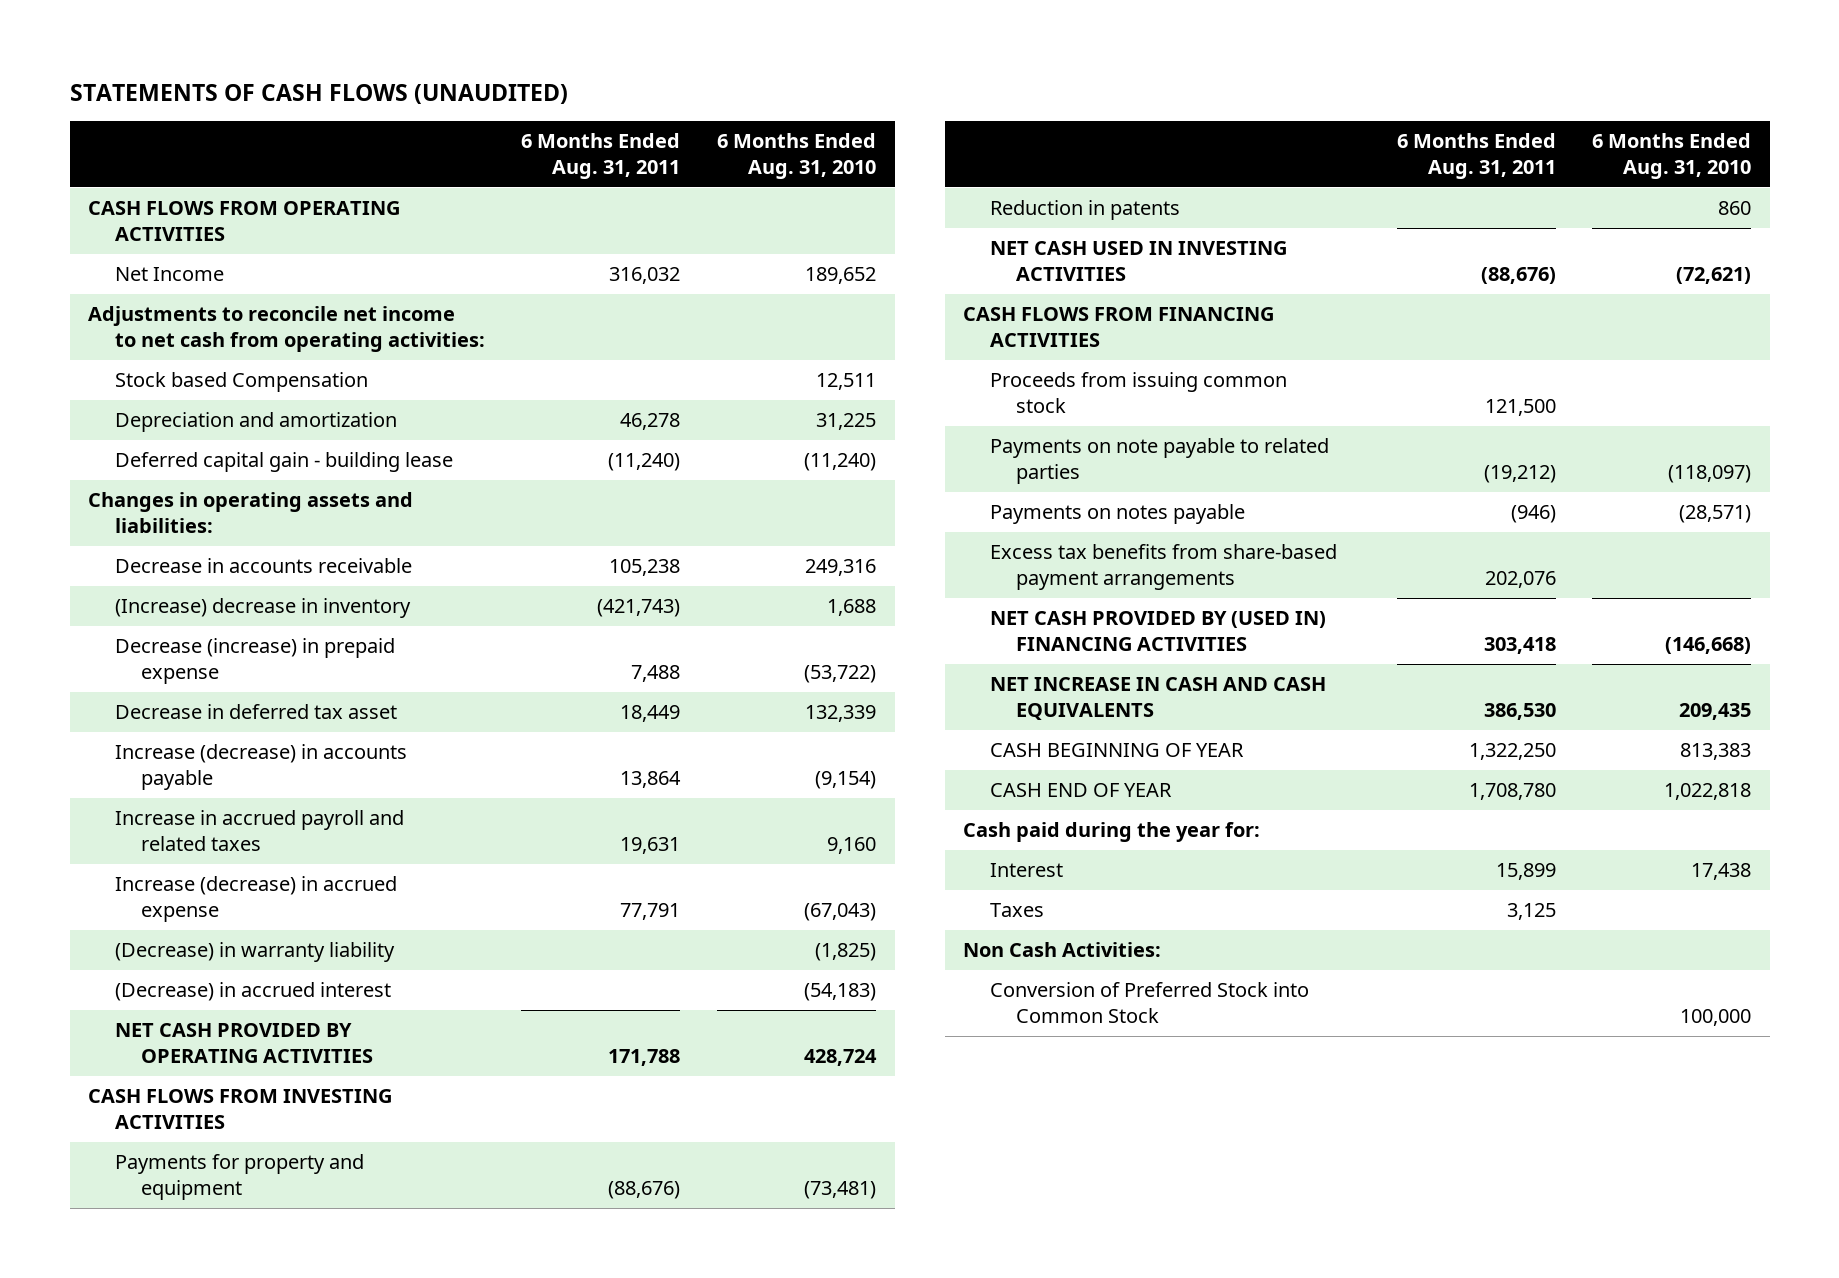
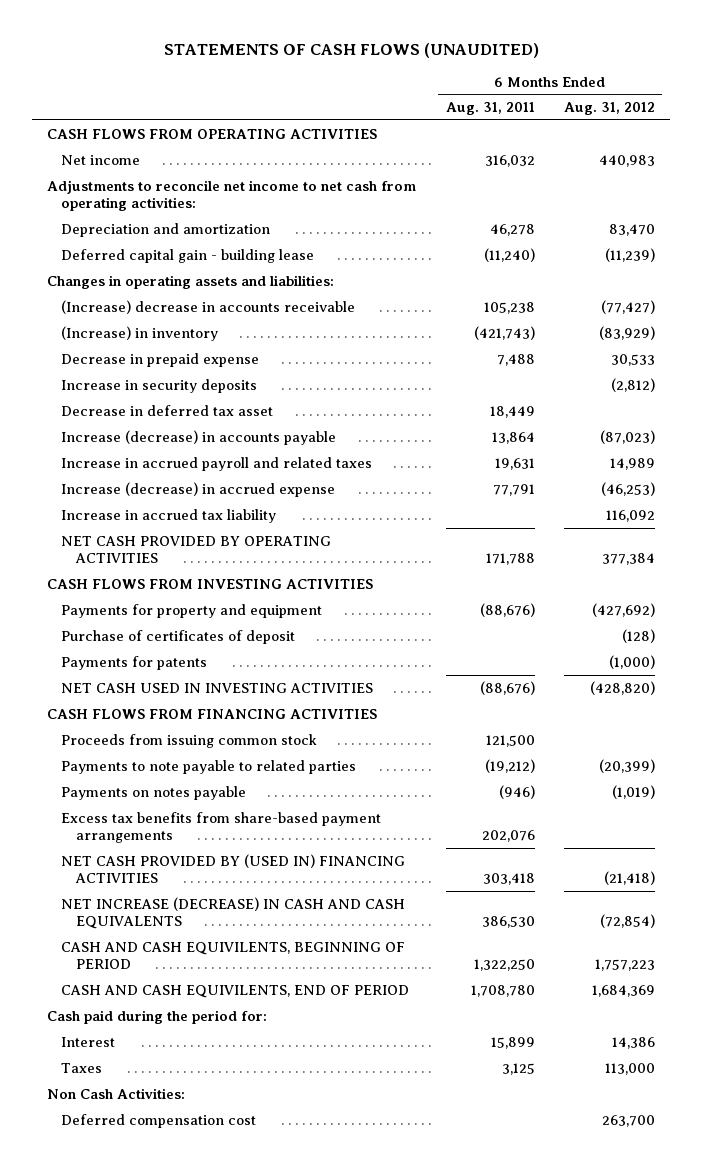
- | 6 Months Ended Aug. 31, 2011 | 6 Months Ended Aug. 31, 2010
+ | 6 Months Ended Aug. 31, 2011 | 6 Months Ended Aug. 31, 2012
- Net Income | 316,032 | 189,652
+ Net income | 316,032 | 440,983
- Stock based Compensation | | 12,511
- Decrease in accounts receivable | 105,238 | 249,316
- (Increase) decrease in inventory | (421,743) | 1,688
- Decrease (increase) in prepaid expense | 7,488 | (53,722)
+ (Increase) decrease in accounts receivable | 105,238 | (77,427)
+ (Increase) in inventory | (421,743) | (83,929)
+ Decrease in prepaid expense | 7,488 | 30,533
+ Increase in security deposits | | (2,812)
- (Decrease) in warranty liability | | (1,825)
- (Decrease) in accrued interest | | (54,183)
+ Increase in accrued tax liability | | 116,092
- Reduction in patents | | 860
+ Purchase of certificates of deposit | | (128)
+ Payments for patents | | (1,000)
- Payments on note payable to related parties | (19,212) | (118,097)
+ Payments to note payable to related parties | (19,212) | (20,399)
- NET INCREASE IN CASH AND CASH EQUIVALENTS | 386,530 | 209,435
- CASH BEGINNING OF YEAR | 1,322,250 | 813,383
- CASH END OF YEAR | 1,708,780 | 1,022,818
- Cash paid during the year for:
+ NET INCREASE (DECREASE) IN CASH AND CASH EQUIVALENTS | 386,530 | (72,854)
+ CASH AND CASH EQUIVILENTS, BEGINNING OF PERIOD | 1,322,250 | 1,757,223
+ CASH AND CASH EQUIVILENTS, END OF PERIOD | 1,708,780 | 1,684,369
+ Cash paid during the period for:
- Conversion of Preferred Stock into Common Stock | | 100,000
+ Deferred compensation cost | | 263,700

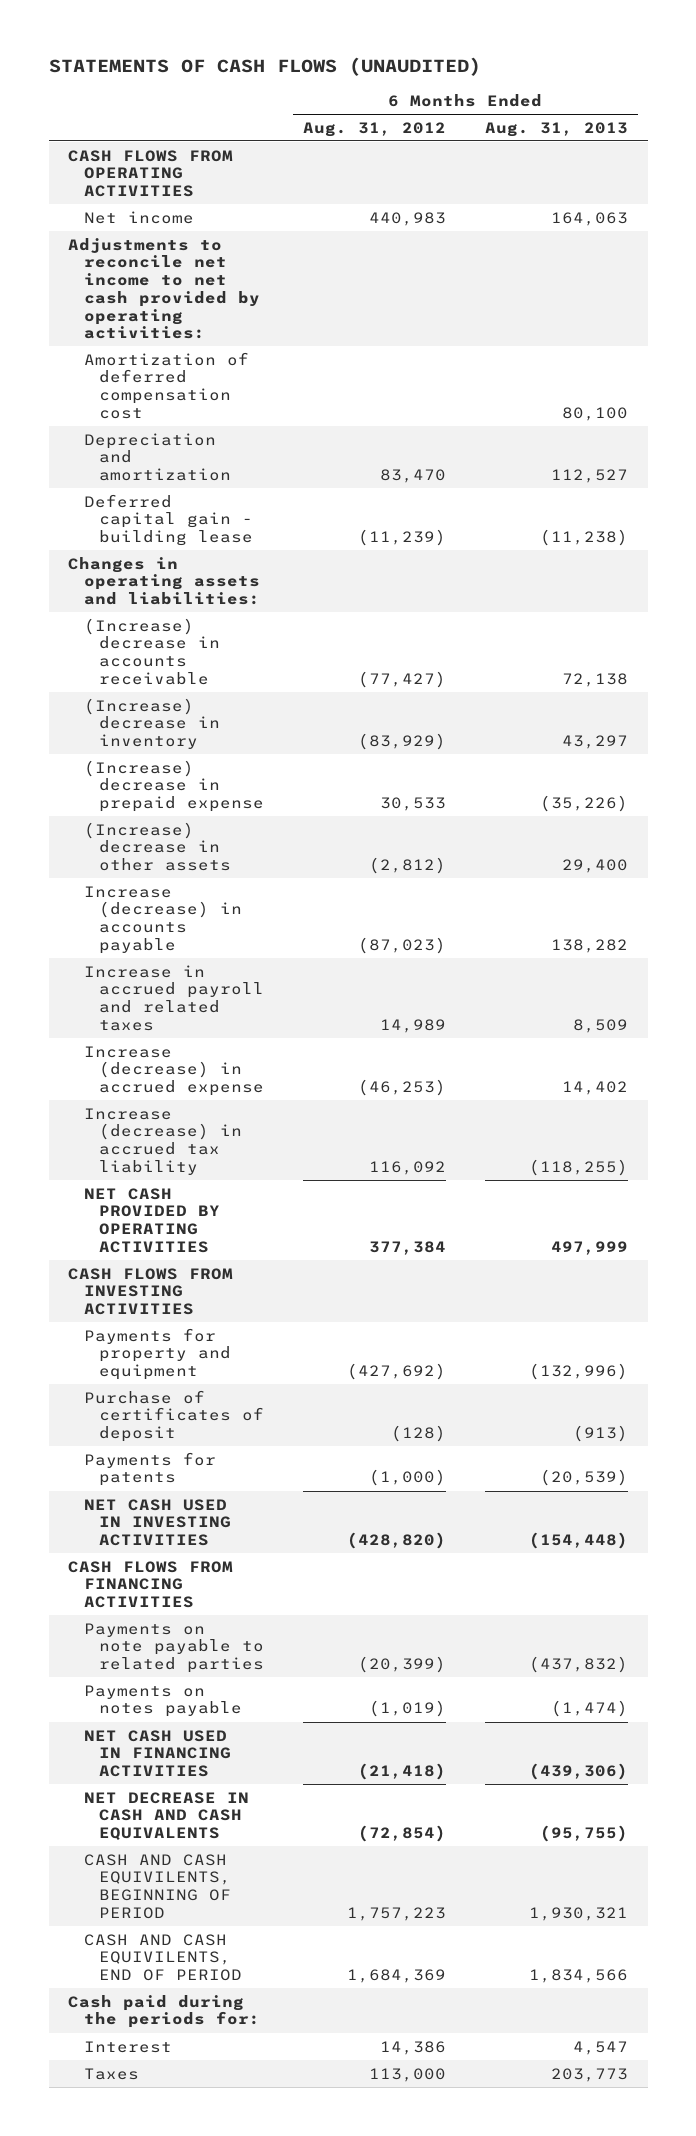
- | 6 Months Ended Aug. 31, 2011 | 6 Months Ended Aug. 31, 2012
+ | 6 Months Ended Aug. 31, 2012 | 6 Months Ended Aug. 31, 2013
- Adjustments to reconcile net income to net cash from operating activities:
+ Adjustments to reconcile net income to net cash provided by operating activities:
+ Amortization of deferred compensation cost | | 80,100
- (Increase) in inventory | (421,743) | (83,929)
- Decrease in prepaid expense | 7,488 | 30,533
- Increase in security deposits | | (2,812)
- Decrease in deferred tax asset | 18,449 |
+ (Increase) decrease in inventory | (83,929) | 43,297
+ (Increase) decrease in prepaid expense | 30,533 | (35,226)
+ (Increase) decrease in other assets | (2,812) | 29,400
- Increase in accrued tax liability | | 116,092
+ Increase (decrease) in accrued tax liability | 116,092 | (118,255)
- Proceeds from issuing common stock | 121,500 |
- Payments to note payable to related parties | (19,212) | (20,399)
+ Payments on note payable to related parties | (20,399) | (437,832)
- Excess tax benefits from share-based payment arrangements | 202,076 |
- NET CASH PROVIDED BY (USED IN) FINANCING ACTIVITIES | 303,418 | (21,418)
- NET INCREASE (DECREASE) IN CASH AND CASH EQUIVALENTS | 386,530 | (72,854)
+ NET CASH USED IN FINANCING ACTIVITIES | (21,418) | (439,306)
+ NET DECREASE IN CASH AND CASH EQUIVALENTS | (72,854) | (95,755)
- Cash paid during the period for:
+ Cash paid during the periods for:
- Non Cash Activities:
- Deferred compensation cost | | 263,700

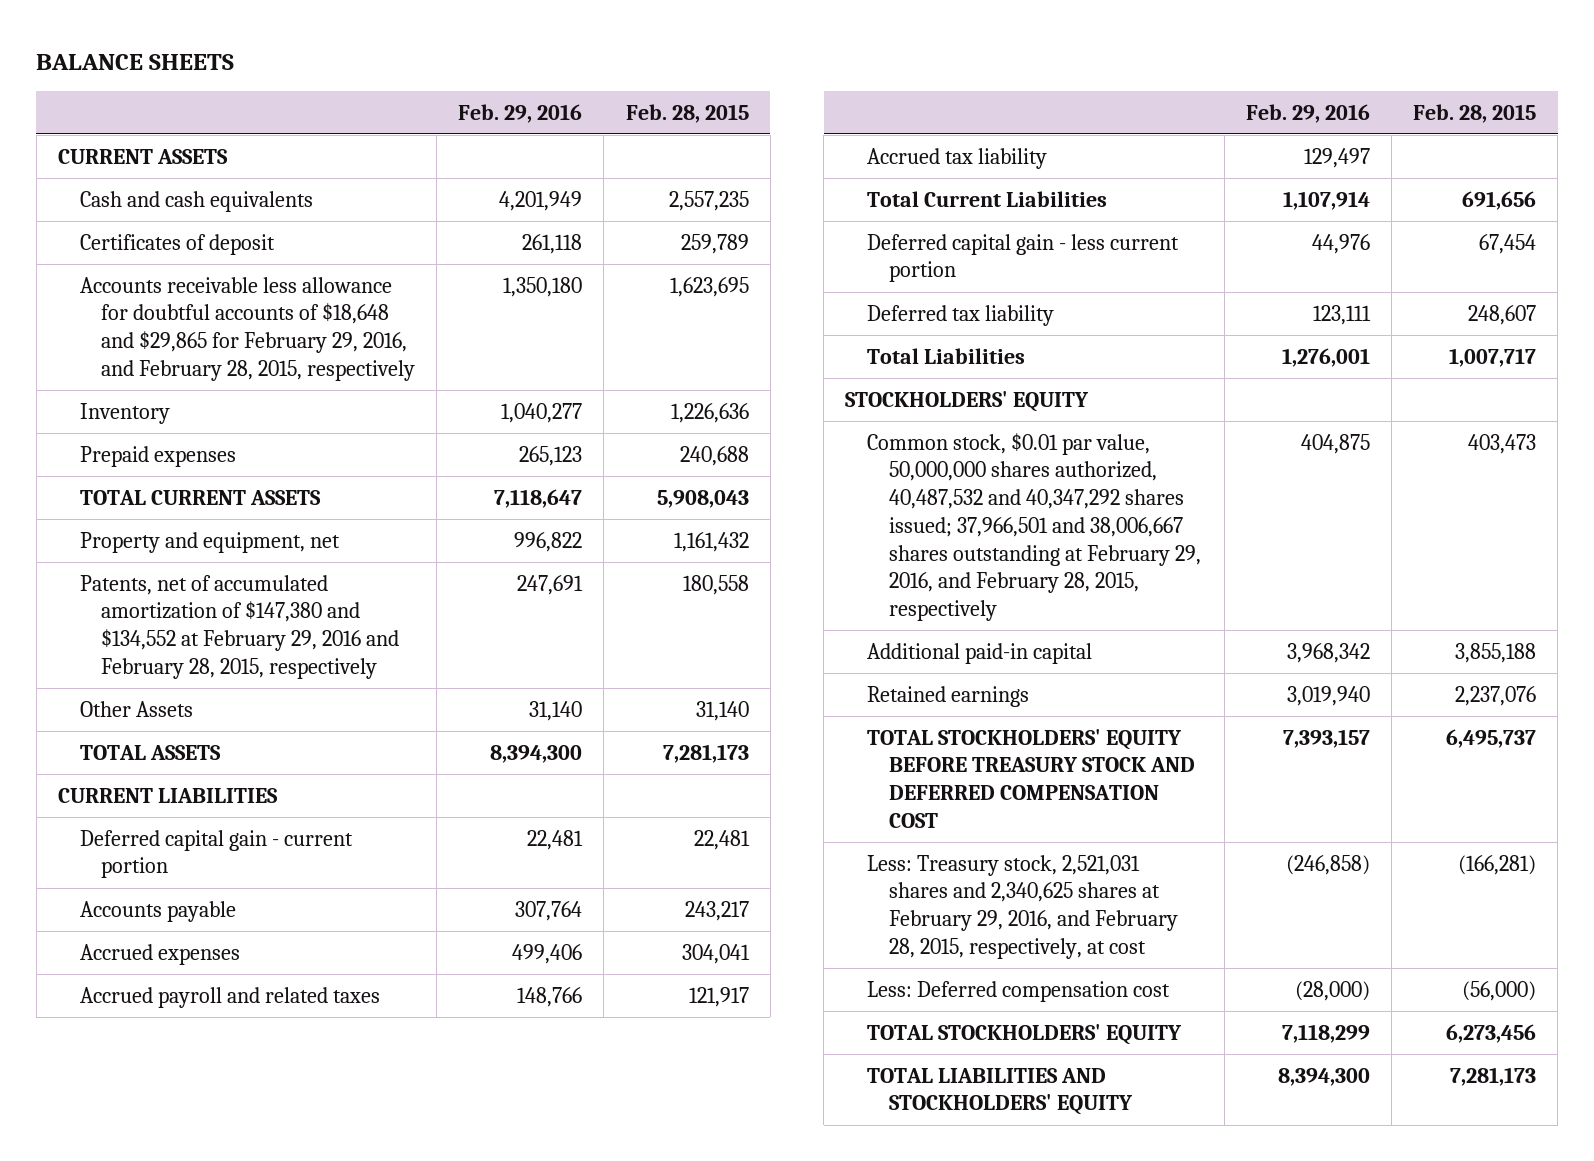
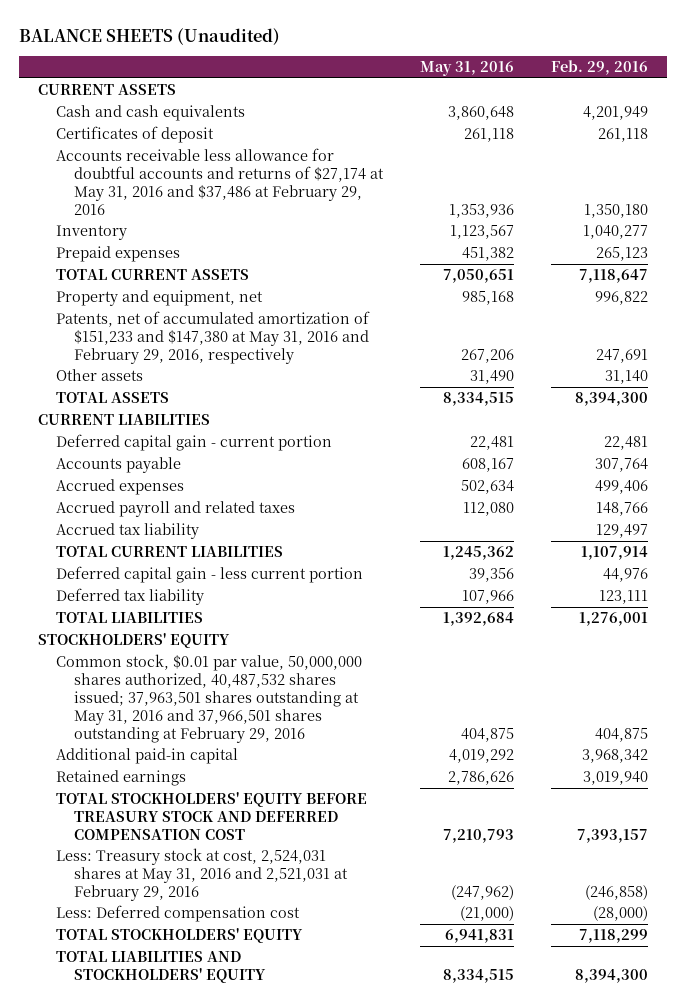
- BALANCE SHEETS
+ BALANCE SHEETS (Unaudited)
- | Feb. 29, 2016 | Feb. 28, 2015
+ | May 31, 2016 | Feb. 29, 2016
- Accounts receivable less allowance for doubtful accounts of $18,648 and $29,865 for February 29, 2016, and February 28, 2015, respectively | 1,350,180 | 1,623,695
+ Accounts receivable less allowance for doubtful accounts and returns of $27,174 at May 31, 2016 and $37,486 at February 29, 2016 | 1,353,936 | 1,350,180
- Patents, net of accumulated amortization of $147,380 and $134,552 at February 29, 2016 and February 28, 2015, respectively | 247,691 | 180,558
- Other Assets | 31,140 | 31,140
+ Patents, net of accumulated amortization of $151,233 and $147,380 at May 31, 2016 and February 29, 2016, respectively | 267,206 | 247,691
+ Other assets | 31,490 | 31,140
- Total Current Liabilities | 1,107,914 | 691,656
+ TOTAL CURRENT LIABILITIES | 1,245,362 | 1,107,914
- Total Liabilities | 1,276,001 | 1,007,717
+ TOTAL LIABILITIES | 1,392,684 | 1,276,001
- Common stock, $0.01 par value, 50,000,000 shares authorized, 40,487,532 and 40,347,292 shares issued; 37,966,501 and 38,006,667 shares outstanding at February 29, 2016, and February 28, 2015, respectively | 404,875 | 403,473
+ Common stock, $0.01 par value, 50,000,000 shares authorized, 40,487,532 shares issued; 37,963,501 shares outstanding at May 31, 2016 and 37,966,501 shares outstanding at February 29, 2016 | 404,875 | 404,875
- Less: Treasury stock, 2,521,031 shares and 2,340,625 shares at February 29, 2016, and February 28, 2015, respectively, at cost | (246,858) | (166,281)
+ Less: Treasury stock at cost, 2,524,031 shares at May 31, 2016 and 2,521,031 at February 29, 2016 | (247,962) | (246,858)

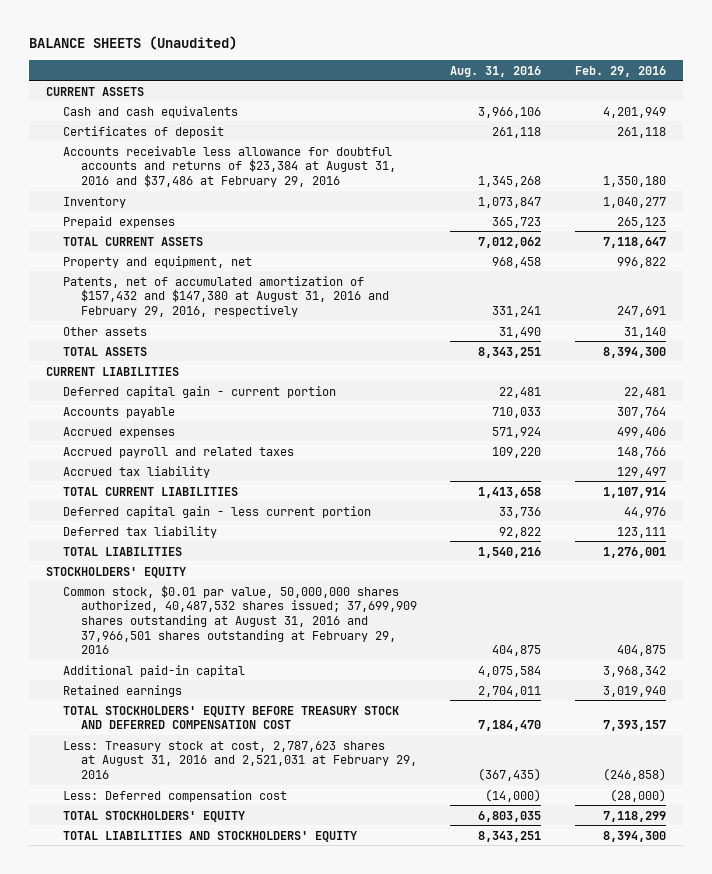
- | May 31, 2016 | Feb. 29, 2016
+ | Aug. 31, 2016 | Feb. 29, 2016
- Accounts receivable less allowance for doubtful accounts and returns of $27,174 at May 31, 2016 and $37,486 at February 29, 2016 | 1,353,936 | 1,350,180
+ Accounts receivable less allowance for doubtful accounts and returns of $23,384 at August 31, 2016 and $37,486 at February 29, 2016 | 1,345,268 | 1,350,180
- Patents, net of accumulated amortization of $151,233 and $147,380 at May 31, 2016 and February 29, 2016, respectively | 267,206 | 247,691
+ Patents, net of accumulated amortization of $157,432 and $147,380 at August 31, 2016 and February 29, 2016, respectively | 331,241 | 247,691
- Common stock, $0.01 par value, 50,000,000 shares authorized, 40,487,532 shares issued; 37,963,501 shares outstanding at May 31, 2016 and 37,966,501 shares outstanding at February 29, 2016 | 404,875 | 404,875
+ Common stock, $0.01 par value, 50,000,000 shares authorized, 40,487,532 shares issued; 37,699,909 shares outstanding at August 31, 2016 and 37,966,501 shares outstanding at February 29, 2016 | 404,875 | 404,875
- Less: Treasury stock at cost, 2,524,031 shares at May 31, 2016 and 2,521,031 at February 29, 2016 | (247,962) | (246,858)
+ Less: Treasury stock at cost, 2,787,623 shares at August 31, 2016 and 2,521,031 at February 29, 2016 | (367,435) | (246,858)

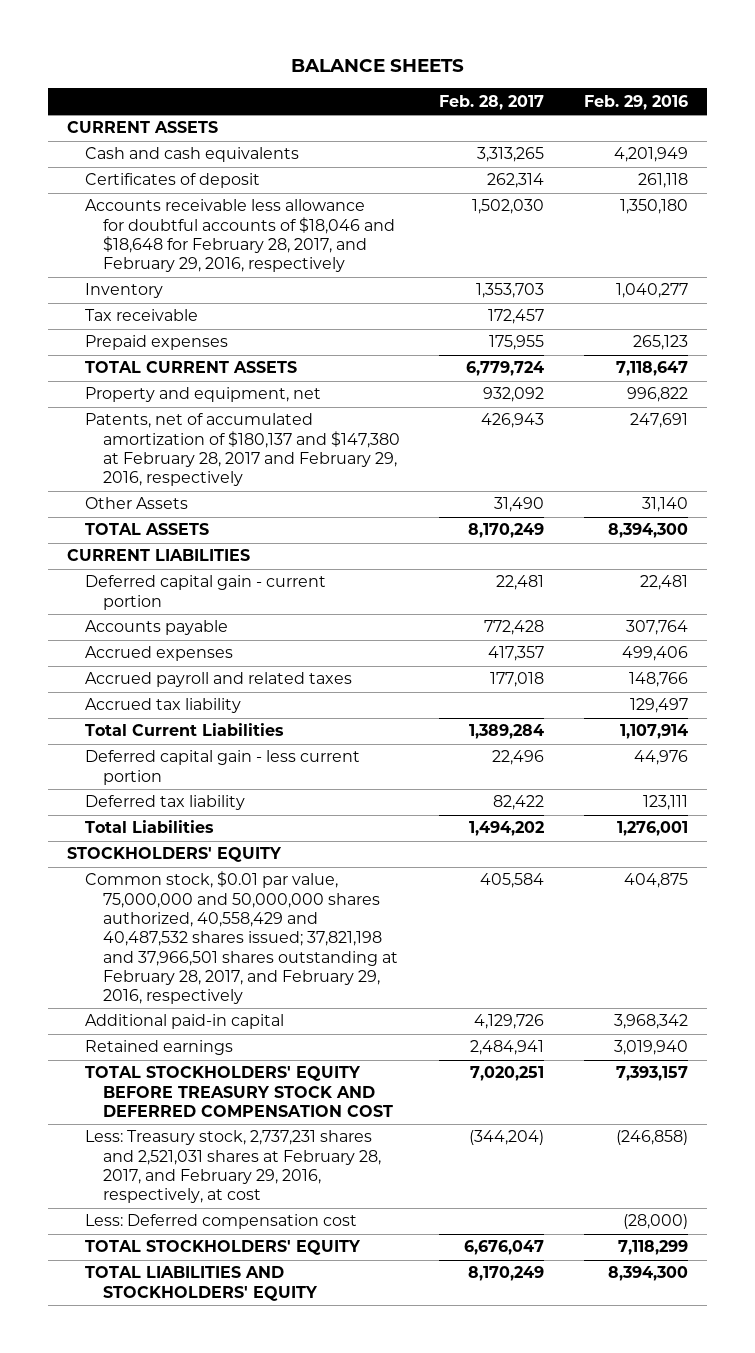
- BALANCE SHEETS (Unaudited)
+ BALANCE SHEETS
- | Aug. 31, 2016 | Feb. 29, 2016
+ | Feb. 28, 2017 | Feb. 29, 2016
- Accounts receivable less allowance for doubtful accounts and returns of $23,384 at August 31, 2016 and $37,486 at February 29, 2016 | 1,345,268 | 1,350,180
+ Accounts receivable less allowance for doubtful accounts of $18,046 and $18,648 for February 28, 2017, and February 29, 2016, respectively | 1,502,030 | 1,350,180
+ Tax receivable | 172,457 |
- Patents, net of accumulated amortization of $157,432 and $147,380 at August 31, 2016 and February 29, 2016, respectively | 331,241 | 247,691
- Other assets | 31,490 | 31,140
+ Patents, net of accumulated amortization of $180,137 and $147,380 at February 28, 2017 and February 29, 2016, respectively | 426,943 | 247,691
+ Other Assets | 31,490 | 31,140
- TOTAL CURRENT LIABILITIES | 1,413,658 | 1,107,914
+ Total Current Liabilities | 1,389,284 | 1,107,914
- TOTAL LIABILITIES | 1,540,216 | 1,276,001
+ Total Liabilities | 1,494,202 | 1,276,001
- Common stock, $0.01 par value, 50,000,000 shares authorized, 40,487,532 shares issued; 37,699,909 shares outstanding at August 31, 2016 and 37,966,501 shares outstanding at February 29, 2016 | 404,875 | 404,875
+ Common stock, $0.01 par value, 75,000,000 and 50,000,000 shares authorized, 40,558,429 and 40,487,532 shares issued; 37,821,198 and 37,966,501 shares outstanding at February 28, 2017, and February 29, 2016, respectively | 405,584 | 404,875
- Less: Treasury stock at cost, 2,787,623 shares at August 31, 2016 and 2,521,031 at February 29, 2016 | (367,435) | (246,858)
+ Less: Treasury stock, 2,737,231 shares and 2,521,031 shares at February 28, 2017, and February 29, 2016, respectively, at cost | (344,204) | (246,858)

